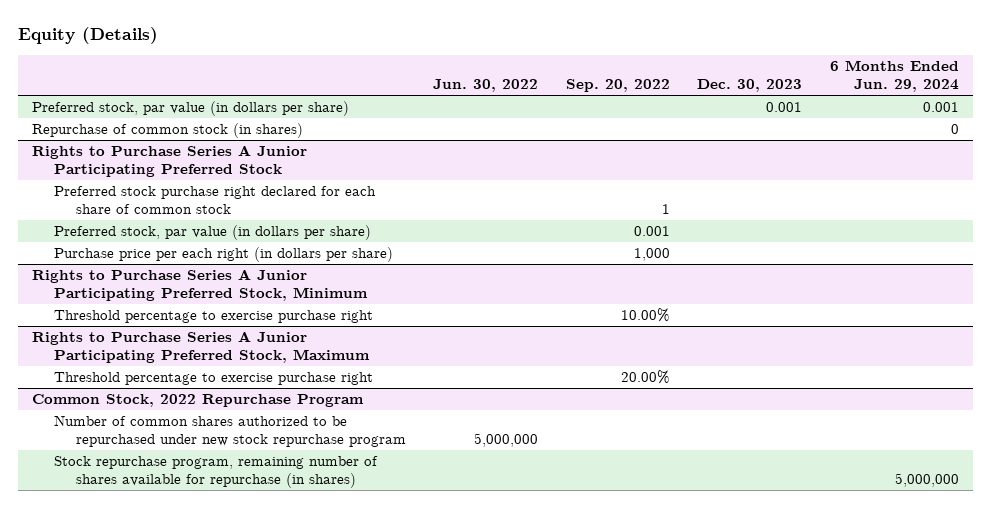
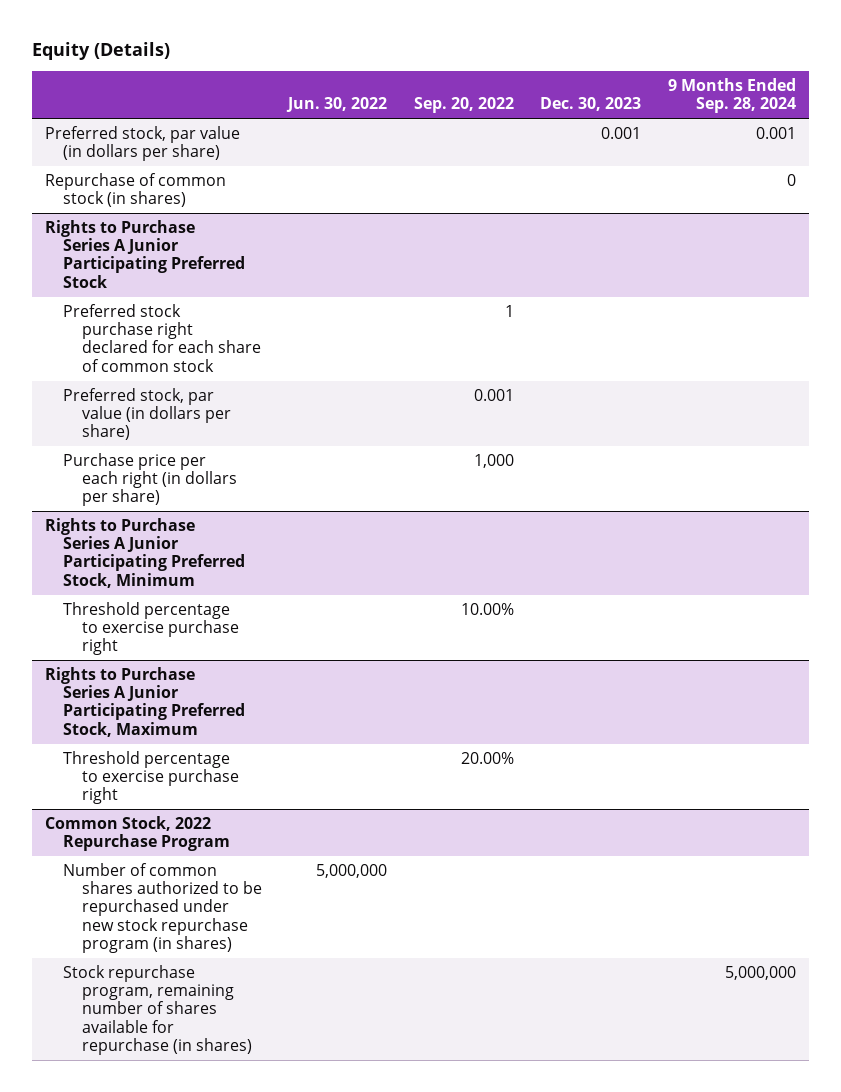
- | Jun. 30, 2022 | Sep. 20, 2022 | Dec. 30, 2023 | 6 Months Ended Jun. 29, 2024
+ | Jun. 30, 2022 | Sep. 20, 2022 | Dec. 30, 2023 | 9 Months Ended Sep. 28, 2024
@ Common Stock, 2022 Repurchase Program
- Number of common shares authorized to be repurchased under new stock repurchase program | 5,000,000 | | |
+ Number of common shares authorized to be repurchased under new stock repurchase program (in shares) | 5,000,000 | | |

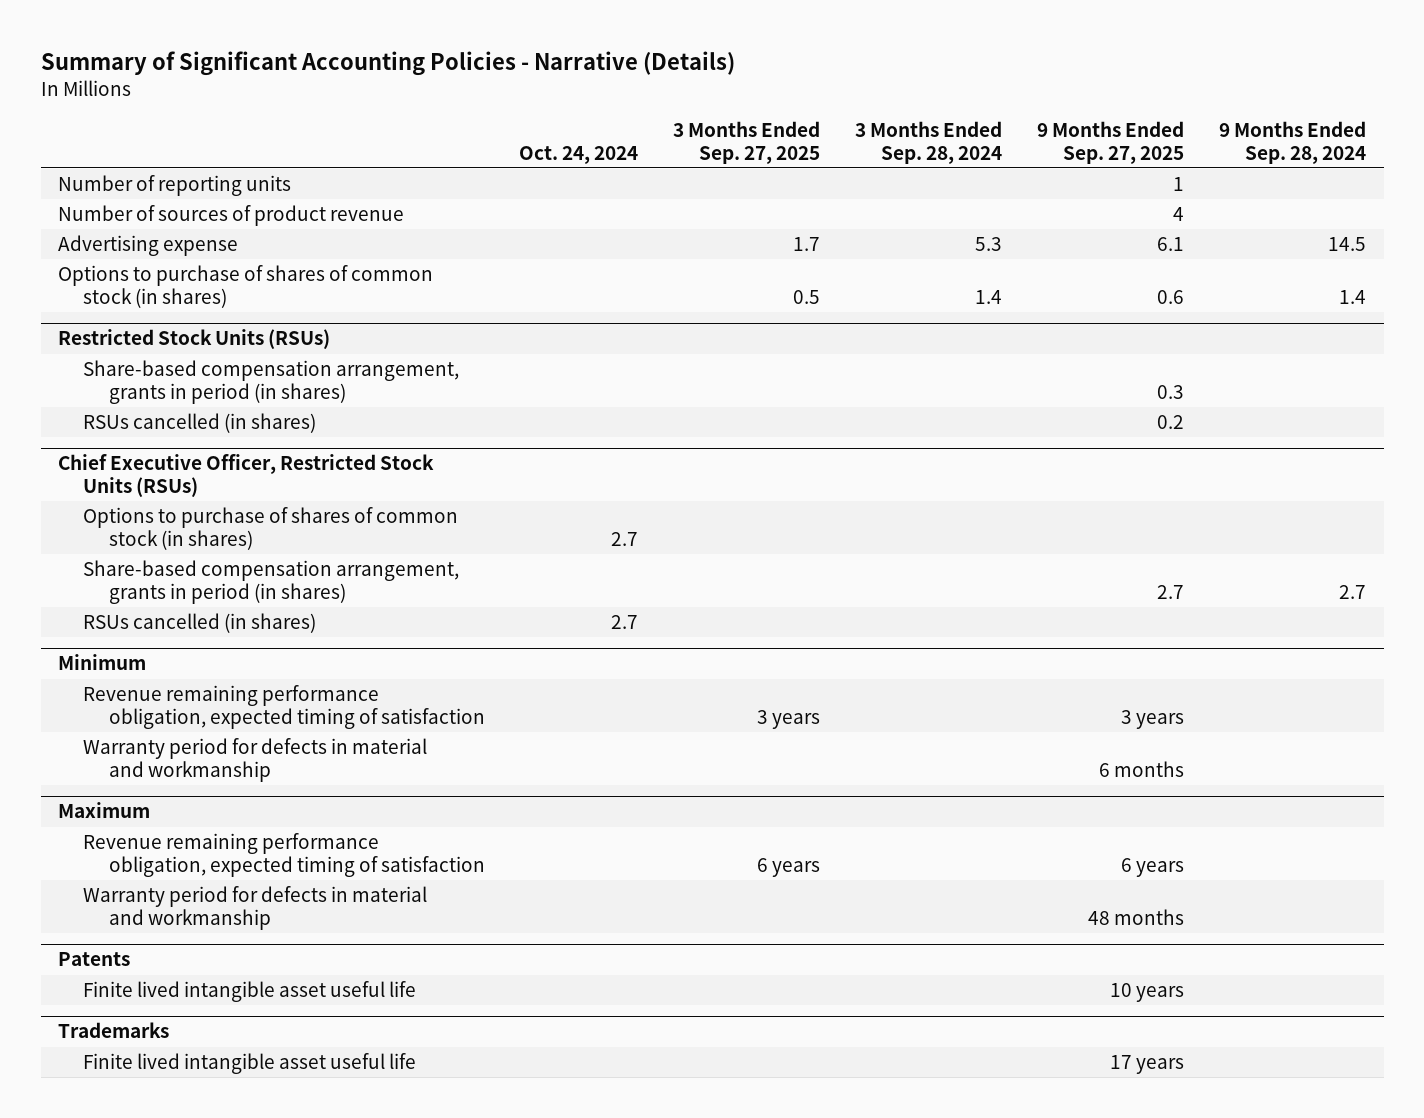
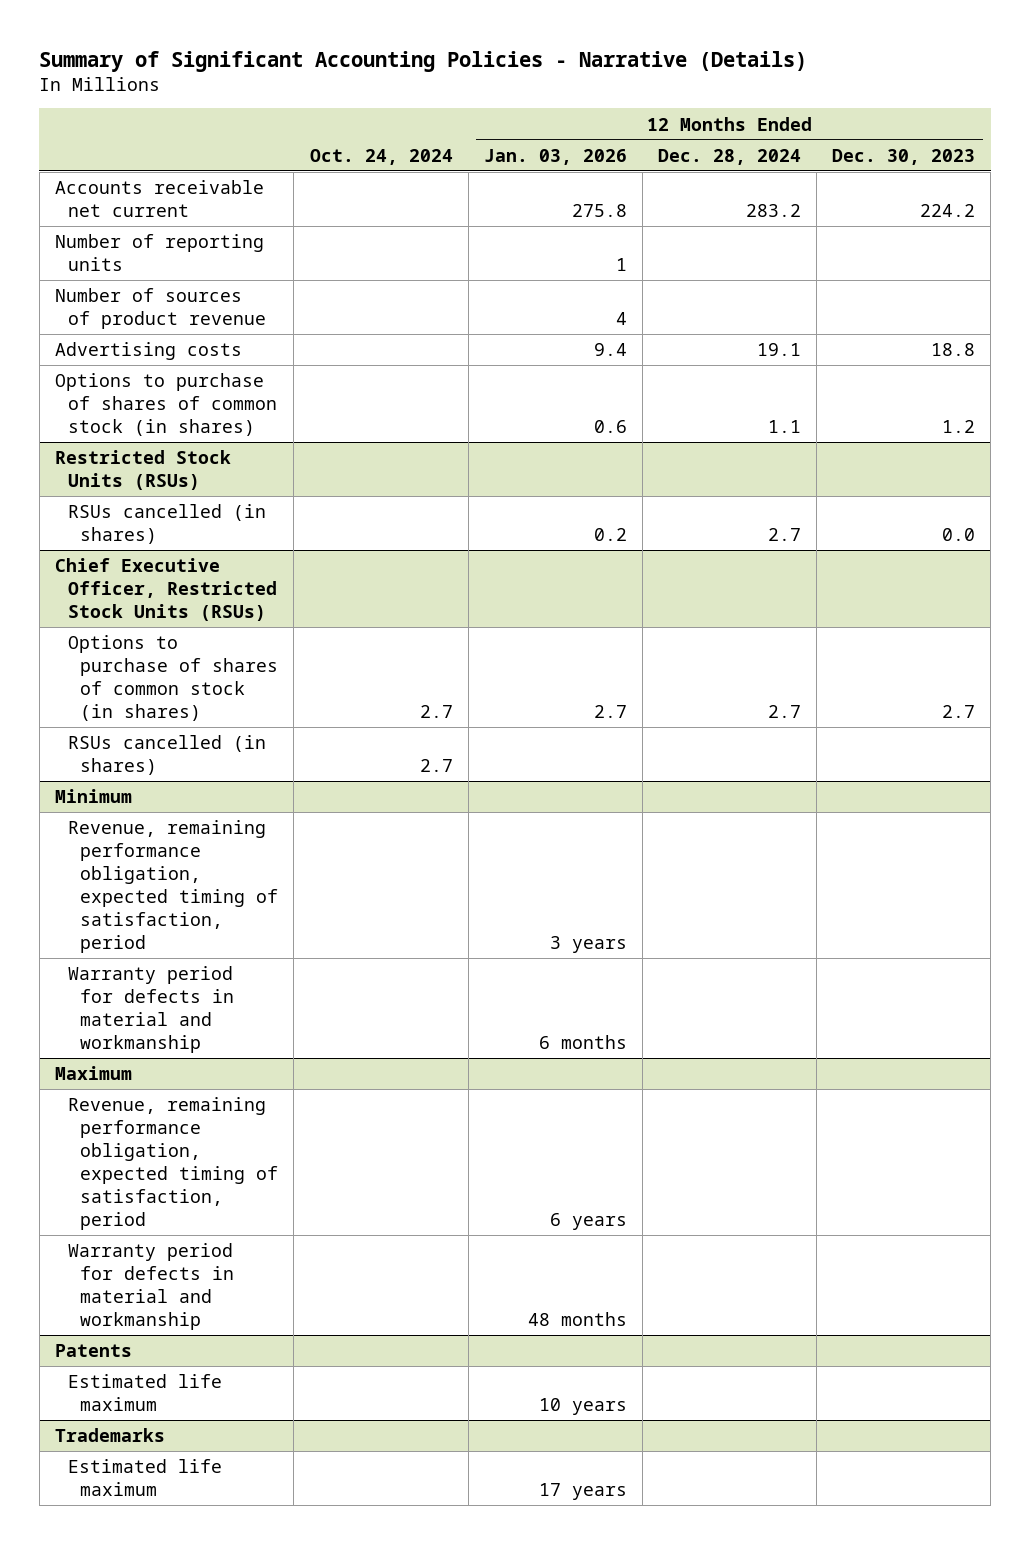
- | Oct. 24, 2024 | 3 Months Ended Sep. 27, 2025 | 3 Months Ended Sep. 28, 2024 | 9 Months Ended Sep. 27, 2025 | 9 Months Ended Sep. 28, 2024
+ | Oct. 24, 2024 | 12 Months Ended Jan. 03, 2026 | 12 Months Ended Dec. 28, 2024 | 12 Months Ended Dec. 30, 2023
+ Accounts receivable net current | | 275.8 | 283.2 | 224.2
- Advertising expense | | 1.7 | 5.3 | 6.1 | 14.5
+ Advertising costs | | 9.4 | 19.1 | 18.8
@ Restricted Stock Units (RSUs)
- Share-based compensation arrangement, grants in period (in shares) | | | | 0.3 |
@ Chief Executive Officer, Restricted Stock Units (RSUs)
- Share-based compensation arrangement, grants in period (in shares) | | | | 2.7 | 2.7
@ Minimum
- Revenue remaining performance obligation, expected timing of satisfaction | | 3 years | | 3 years |
+ Revenue, remaining performance obligation, expected timing of satisfaction, period | | 3 years | |
@ Maximum
- Revenue remaining performance obligation, expected timing of satisfaction | | 6 years | | 6 years |
+ Revenue, remaining performance obligation, expected timing of satisfaction, period | | 6 years | |
@ Patents
- Finite lived intangible asset useful life | | | | 10 years |
+ Estimated life maximum | | 10 years | |
@ Trademarks
- Finite lived intangible asset useful life | | | | 17 years |
+ Estimated life maximum | | 17 years | |

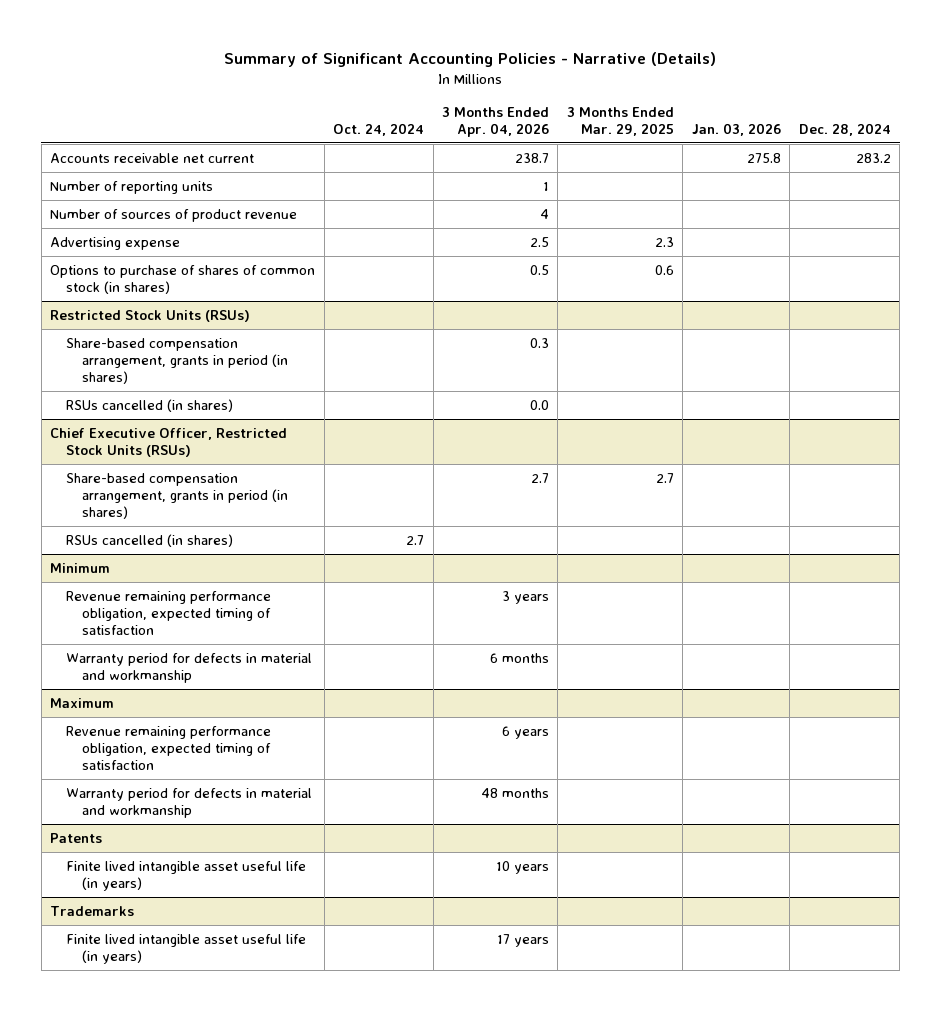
- | Oct. 24, 2024 | 12 Months Ended Jan. 03, 2026 | 12 Months Ended Dec. 28, 2024 | 12 Months Ended Dec. 30, 2023
+ | Oct. 24, 2024 | 3 Months Ended Apr. 04, 2026 | 3 Months Ended Mar. 29, 2025 | Jan. 03, 2026 | Dec. 28, 2024
- Advertising costs | | 9.4 | 19.1 | 18.8
+ Advertising expense | | 2.5 | 2.3 | |
@ Restricted Stock Units (RSUs)
+ Share-based compensation arrangement, grants in period (in shares) | | 0.3 | | |
@ Chief Executive Officer, Restricted Stock Units (RSUs)
- Options to purchase of shares of common stock (in shares) | 2.7 | 2.7 | 2.7 | 2.7
+ Share-based compensation arrangement, grants in period (in shares) | | 2.7 | 2.7 | |
@ Minimum
- Revenue, remaining performance obligation, expected timing of satisfaction, period | | 3 years | |
+ Revenue remaining performance obligation, expected timing of satisfaction | | 3 years | | |
@ Maximum
- Revenue, remaining performance obligation, expected timing of satisfaction, period | | 6 years | |
+ Revenue remaining performance obligation, expected timing of satisfaction | | 6 years | | |
@ Patents
- Estimated life maximum | | 10 years | |
+ Finite lived intangible asset useful life (in years) | | 10 years | | |
@ Trademarks
- Estimated life maximum | | 17 years | |
+ Finite lived intangible asset useful life (in years) | | 17 years | | |

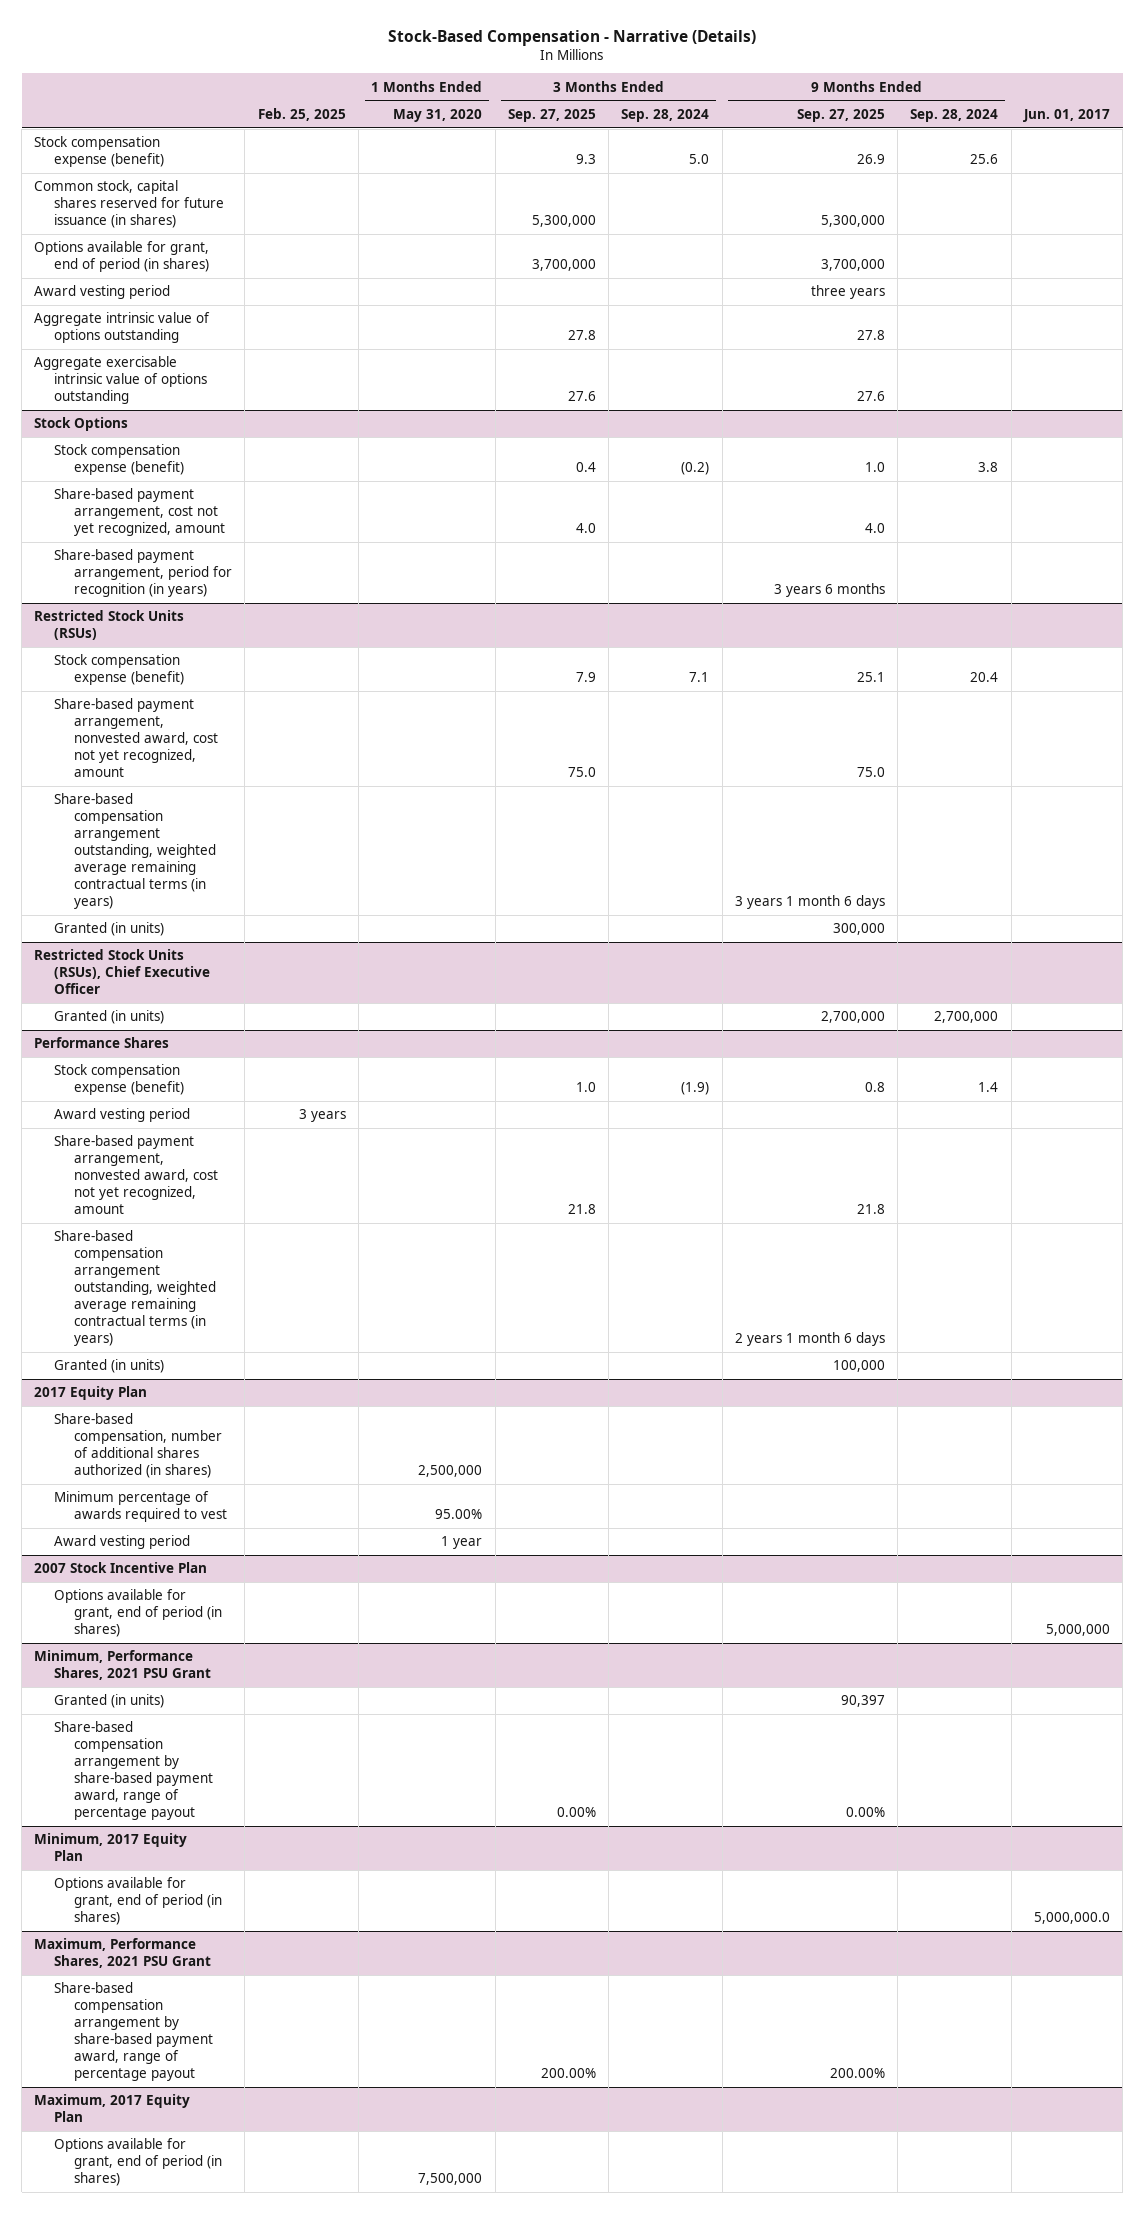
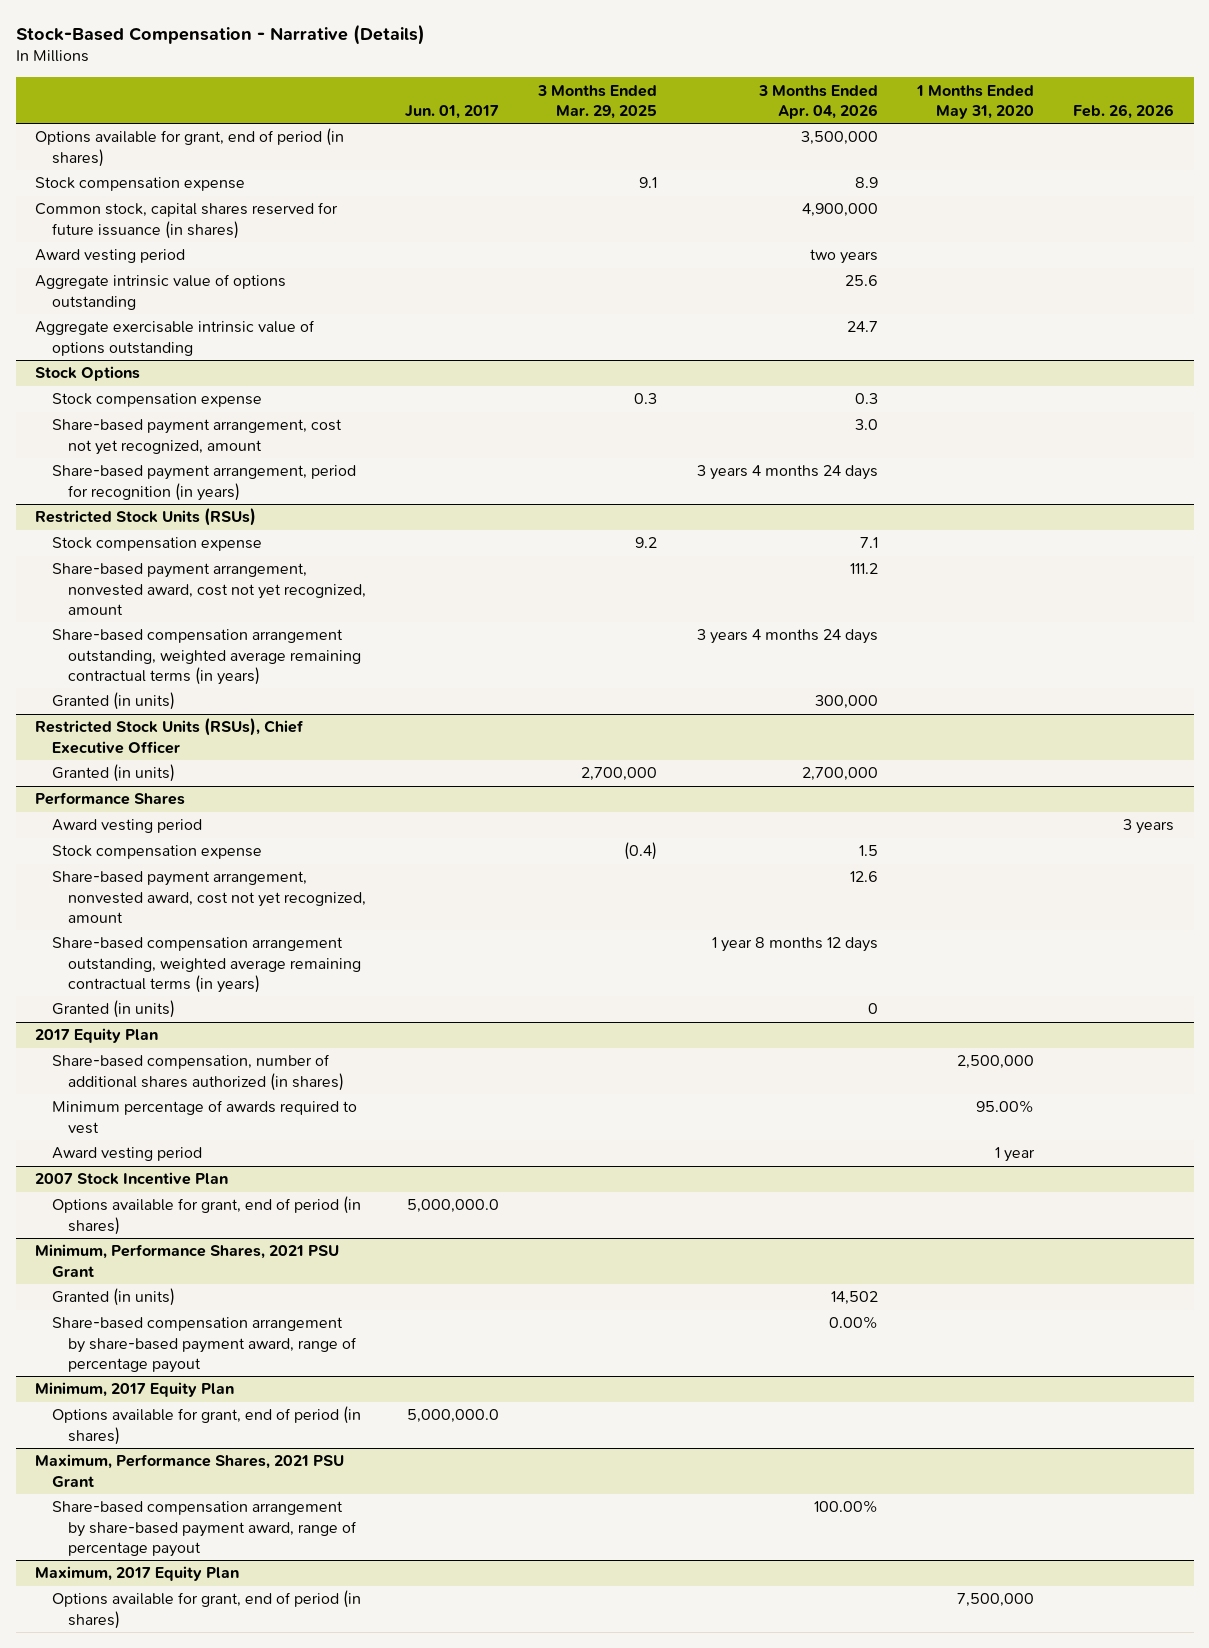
- | Feb. 25, 2025 | 1 Months Ended May 31, 2020 | 3 Months Ended Sep. 27, 2025 | 3 Months Ended Sep. 28, 2024 | 9 Months Ended Sep. 27, 2025 | 9 Months Ended Sep. 28, 2024 | Jun. 01, 2017
+ | Jun. 01, 2017 | 3 Months Ended Mar. 29, 2025 | 3 Months Ended Apr. 04, 2026 | 1 Months Ended May 31, 2020 | Feb. 26, 2026
- Stock compensation expense (benefit) | | | 9.3 | 5.0 | 26.9 | 25.6 |
+ Stock compensation expense | | 9.1 | 8.9 | |
moved down: Common stock, capital shares reserved for future issuance (in shares) | | | 4,900,000 | |
@ Stock Options
- Stock compensation expense (benefit) | | | 0.4 | (0.2) | 1.0 | 3.8 |
+ Stock compensation expense | | 0.3 | 0.3 | |
@ Restricted Stock Units (RSUs)
- Stock compensation expense (benefit) | | | 7.9 | 7.1 | 25.1 | 20.4 |
+ Stock compensation expense | | 9.2 | 7.1 | |
@ Performance Shares
- Stock compensation expense (benefit) | | | 1.0 | (1.9) | 0.8 | 1.4 |
+ Stock compensation expense | | (0.4) | 1.5 | |
@ 2007 Stock Incentive Plan
- Options available for grant, end of period (in shares) | | | | | | | 5,000,000
+ Options available for grant, end of period (in shares) | 5,000,000.0 | | | |

